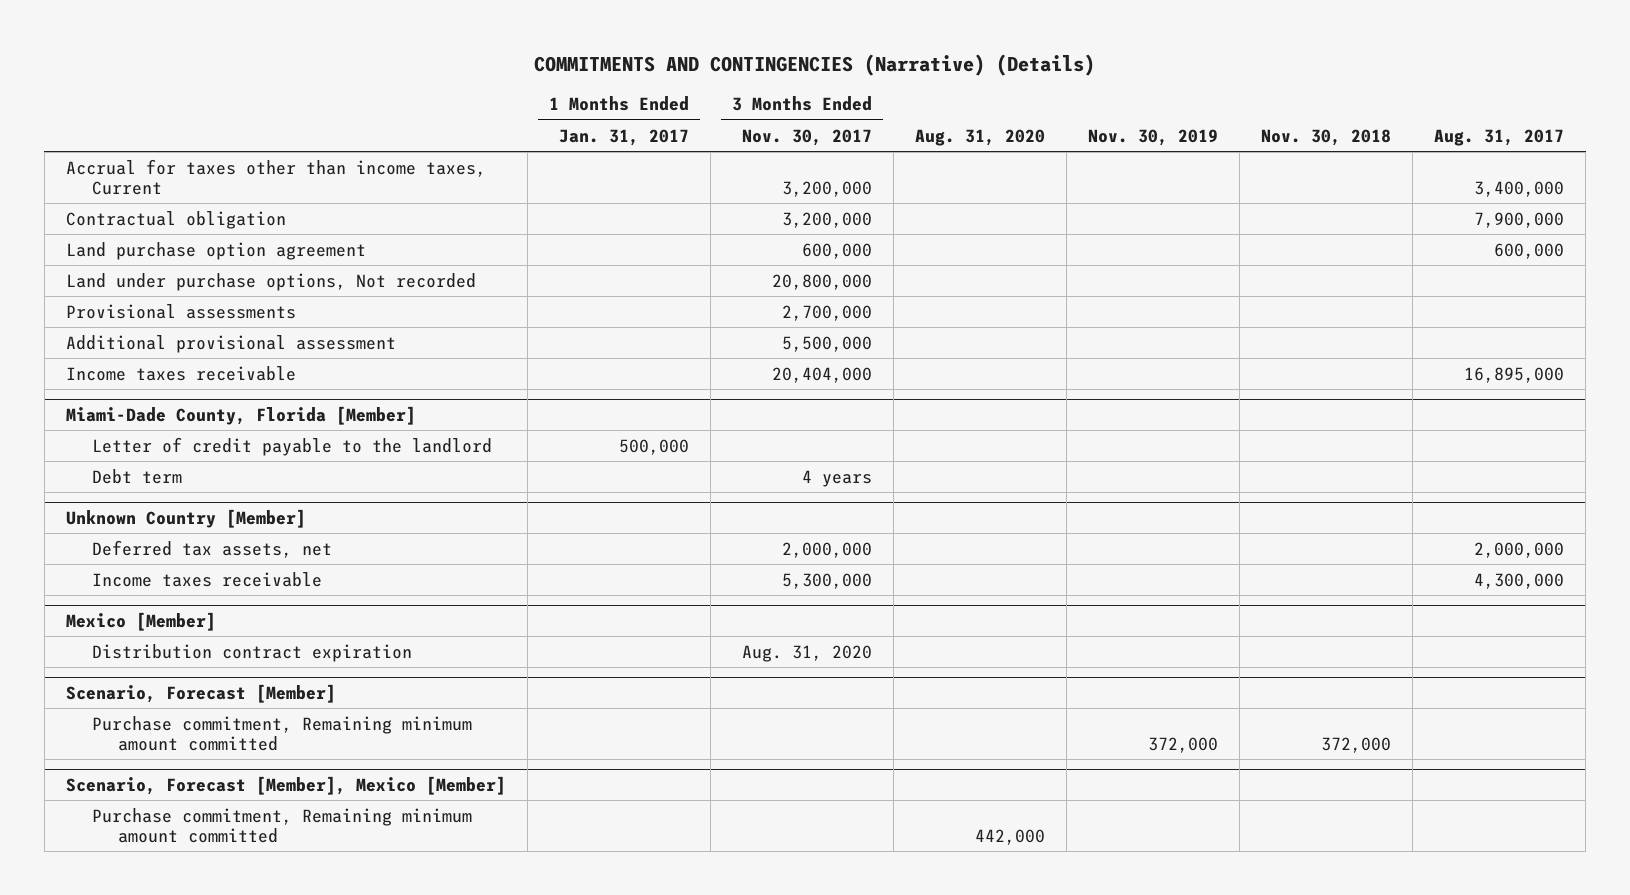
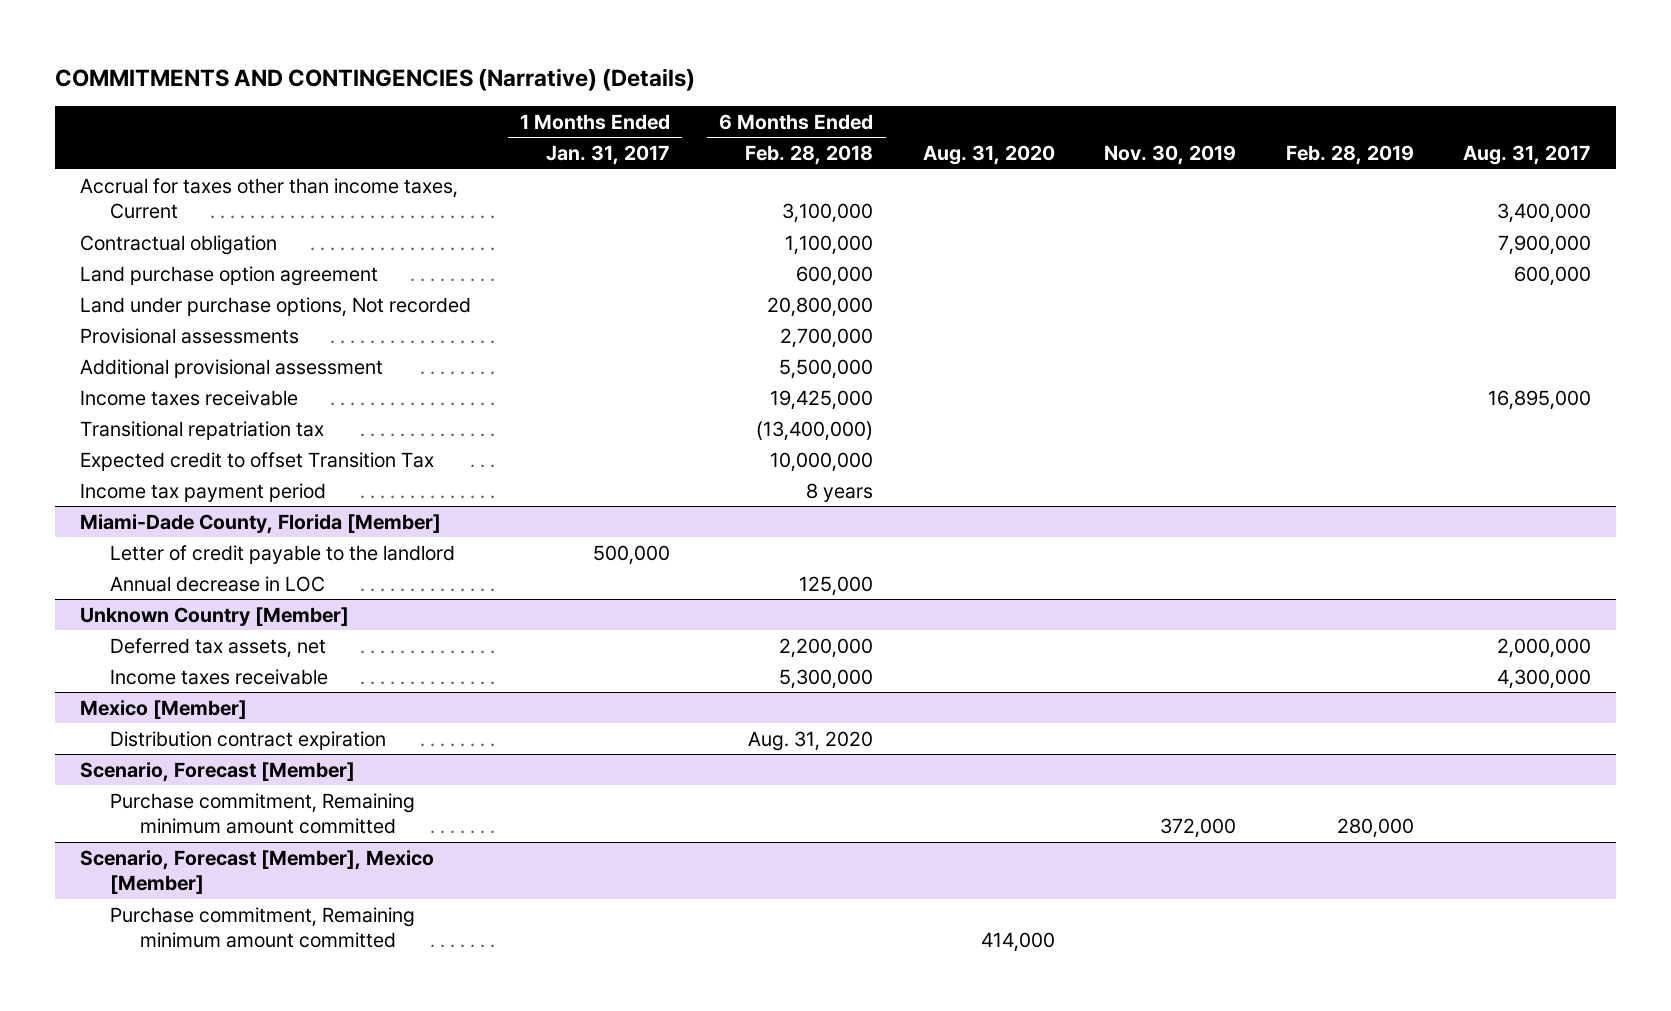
- | 1 Months Ended Jan. 31, 2017 | 3 Months Ended Nov. 30, 2017 | Aug. 31, 2020 | Nov. 30, 2019 | Nov. 30, 2018 | Aug. 31, 2017
+ | 1 Months Ended Jan. 31, 2017 | 6 Months Ended Feb. 28, 2018 | Aug. 31, 2020 | Nov. 30, 2019 | Feb. 28, 2019 | Aug. 31, 2017
+ Transitional repatriation tax | | (13,400,000) | | | |
+ Expected credit to offset Transition Tax | | 10,000,000 | | | |
+ Income tax payment period | | 8 years | | | |
@ Miami-Dade County, Florida [Member]
- Debt term | | 4 years | | | |
+ Annual decrease in LOC | | 125,000 | | | |
@ Scenario, Forecast [Member], Mexico [Member]
- Purchase commitment, Remaining minimum amount committed | | | 442,000 | | |
+ Purchase commitment, Remaining minimum amount committed | | | 414,000 | | |

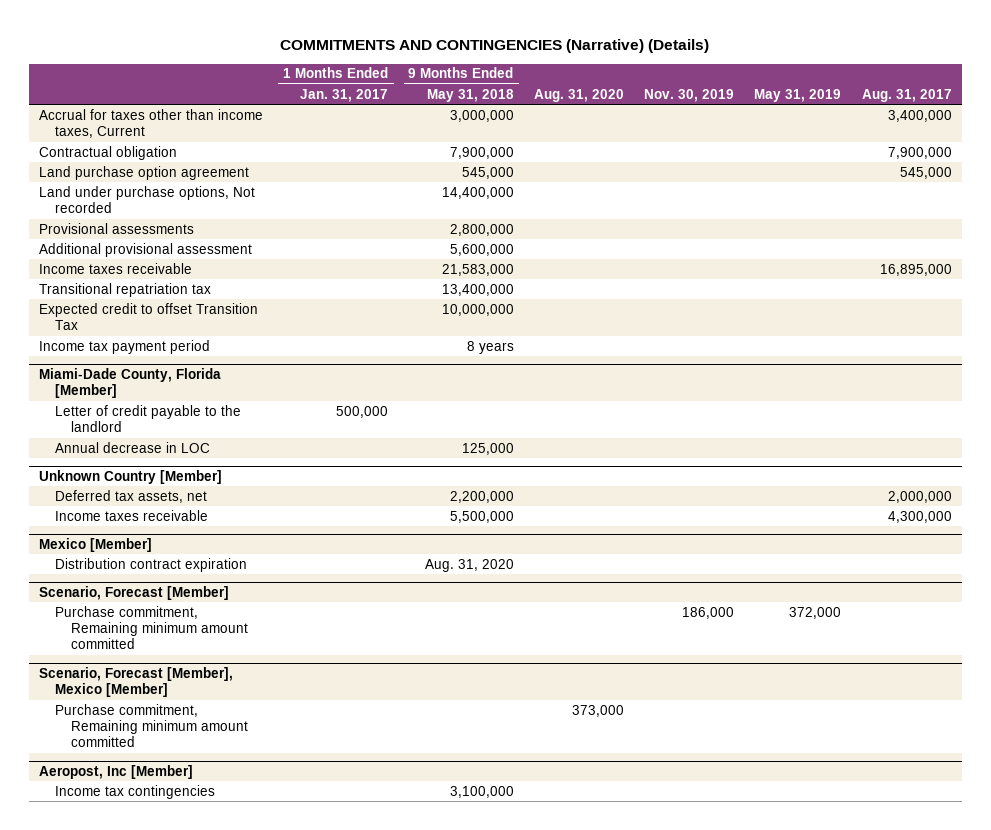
- | 1 Months Ended Jan. 31, 2017 | 6 Months Ended Feb. 28, 2018 | Aug. 31, 2020 | Nov. 30, 2019 | Feb. 28, 2019 | Aug. 31, 2017
+ | 1 Months Ended Jan. 31, 2017 | 9 Months Ended May 31, 2018 | Aug. 31, 2020 | Nov. 30, 2019 | May 31, 2019 | Aug. 31, 2017
- Land purchase option agreement | | 600,000 | | | | 600,000
+ Land purchase option agreement | | 545,000 | | | | 545,000
@ Scenario, Forecast [Member]
- Purchase commitment, Remaining minimum amount committed | | | | 372,000 | 280,000 |
+ Purchase commitment, Remaining minimum amount committed | | | | 186,000 | 372,000 |
@ Scenario, Forecast [Member], Mexico [Member]
- Purchase commitment, Remaining minimum amount committed | | | 414,000 | | |
+ Purchase commitment, Remaining minimum amount committed | | | 373,000 | | |
+ Aeropost, Inc [Member]
+ Income tax contingencies | | 3,100,000 | | | |

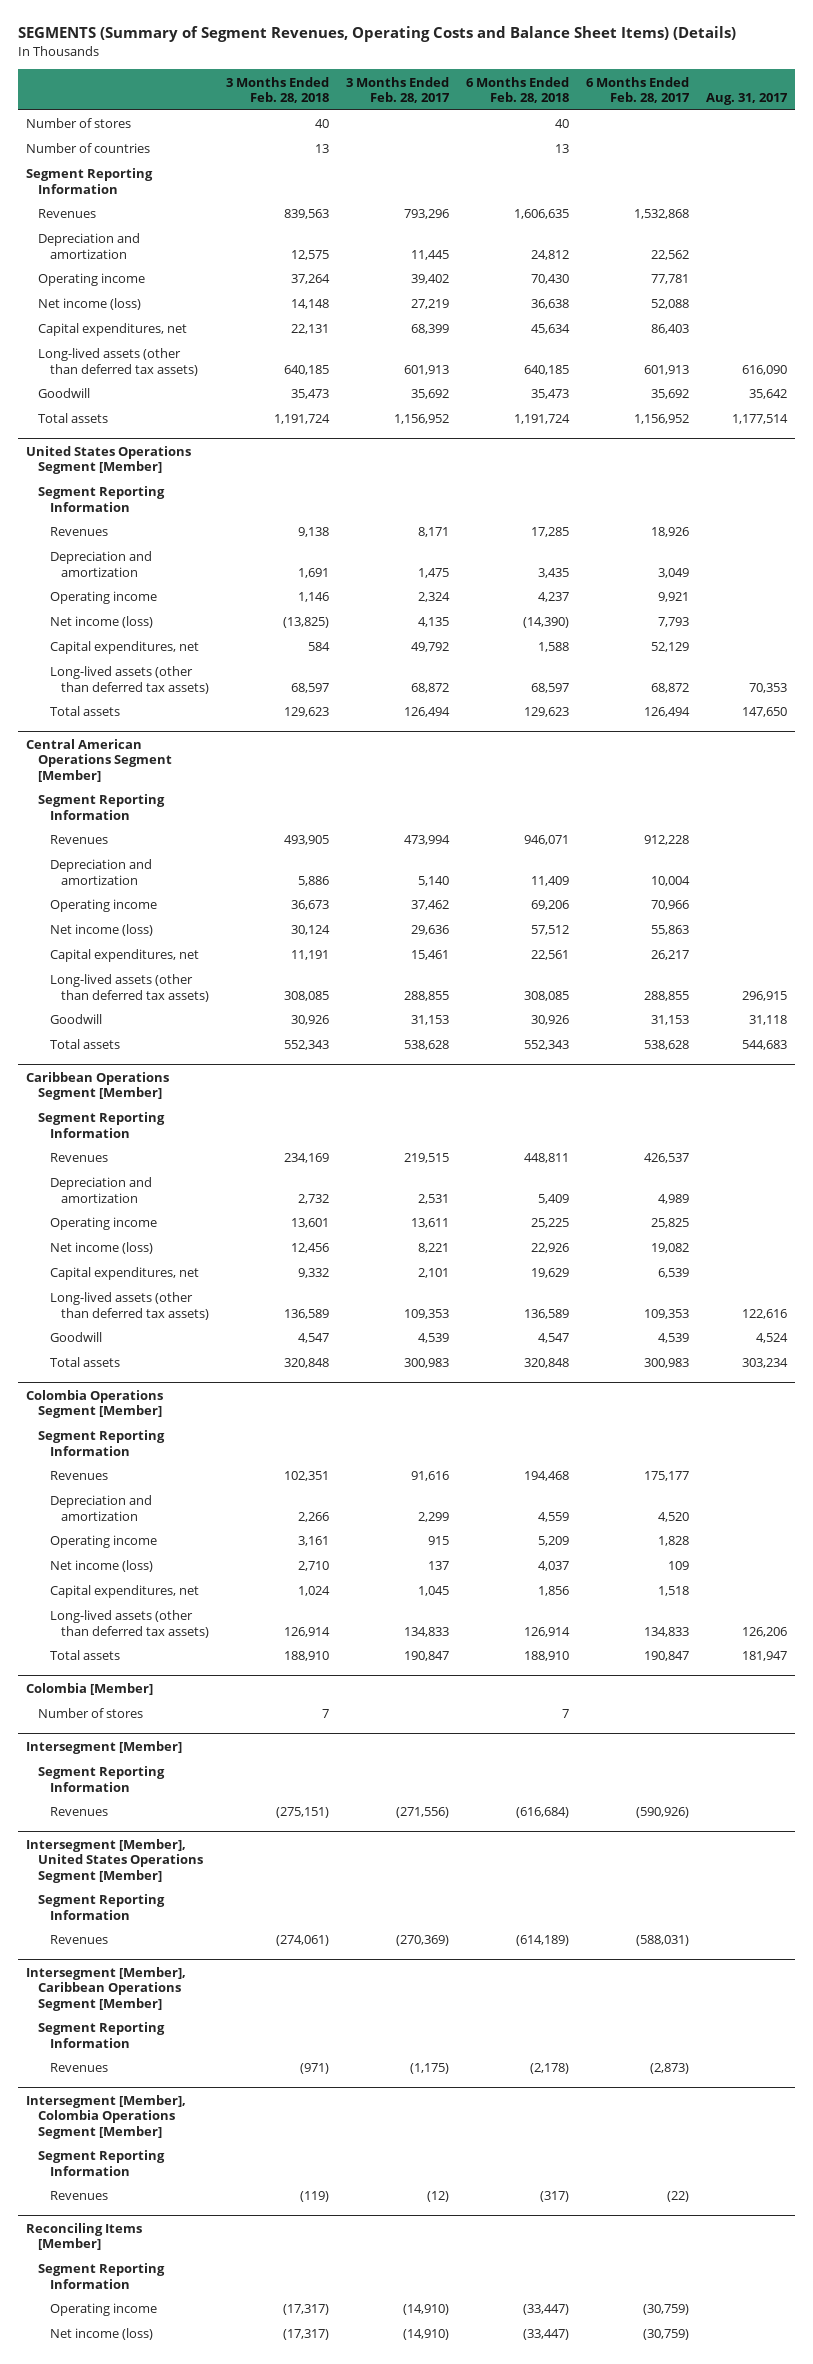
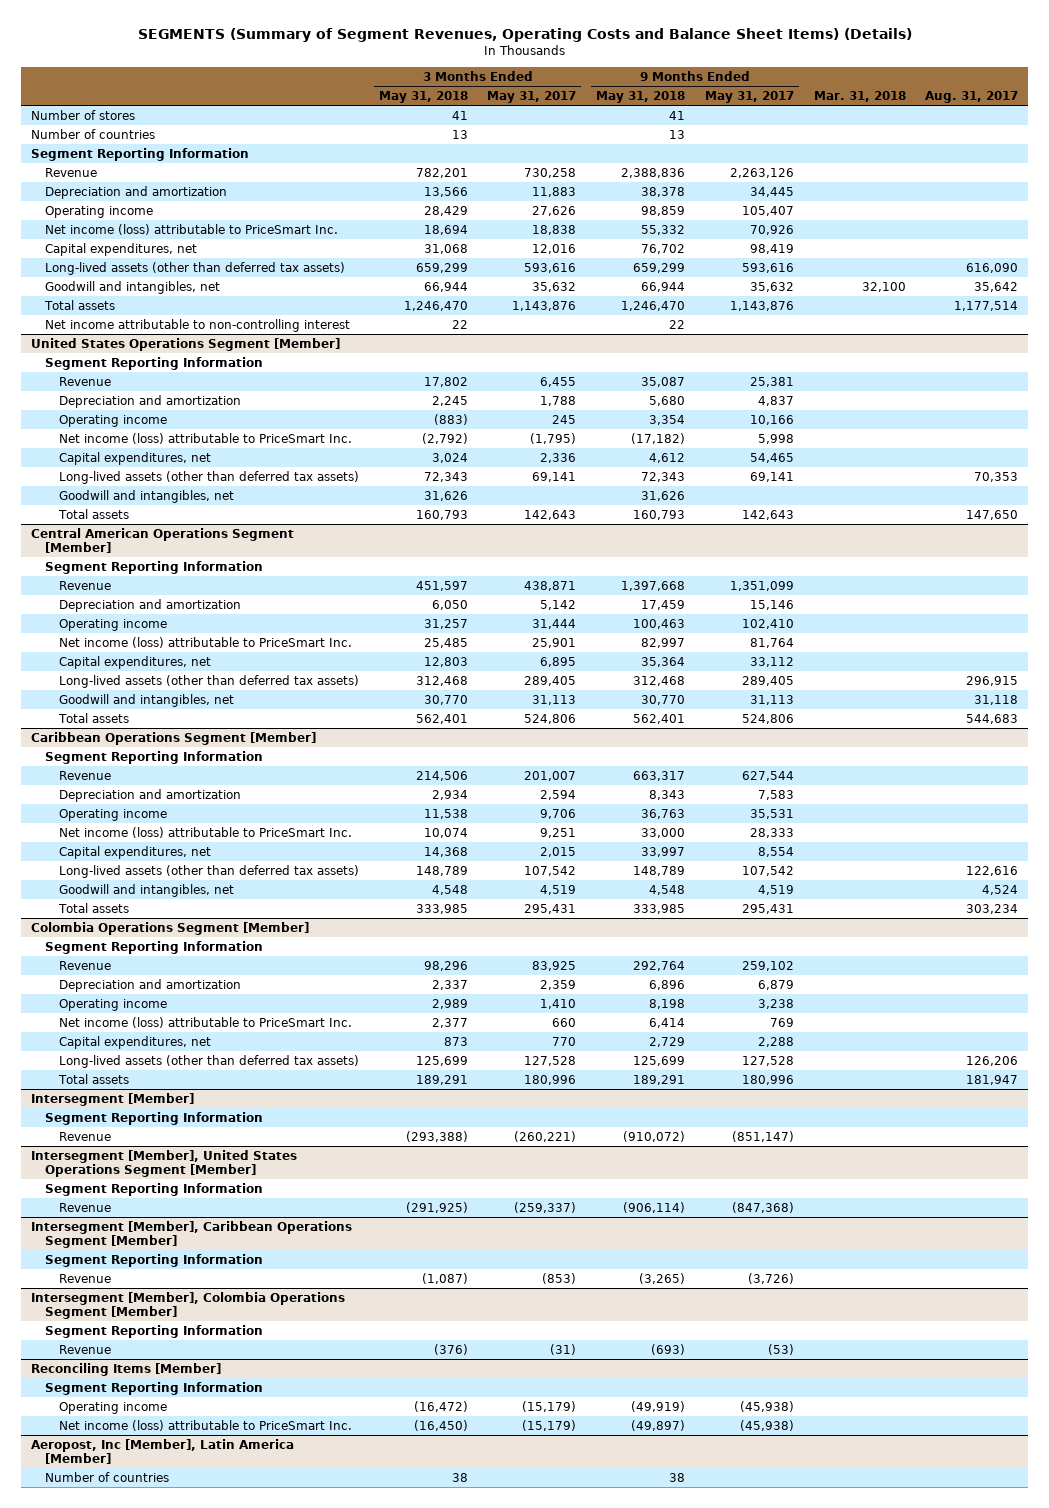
- | 3 Months Ended Feb. 28, 2018 | 3 Months Ended Feb. 28, 2017 | 6 Months Ended Feb. 28, 2018 | 6 Months Ended Feb. 28, 2017 | Aug. 31, 2017
+ | 3 Months Ended May 31, 2018 | 3 Months Ended May 31, 2017 | 9 Months Ended May 31, 2018 | 9 Months Ended May 31, 2017 | Mar. 31, 2018 | Aug. 31, 2017
- Revenues | 839,563 | 793,296 | 1,606,635 | 1,532,868 |
+ Revenue | 782,201 | 730,258 | 2,388,836 | 2,263,126 | |
- Net income (loss) | 14,148 | 27,219 | 36,638 | 52,088 |
+ Net income (loss) attributable to PriceSmart Inc. | 18,694 | 18,838 | 55,332 | 70,926 | |
- Goodwill | 35,473 | 35,692 | 35,473 | 35,692 | 35,642
+ Goodwill and intangibles, net | 66,944 | 35,632 | 66,944 | 35,632 | 32,100 | 35,642
+ Net income attributable to non-controlling interest | 22 | | 22 | | |
@ United States Operations Segment [Member]
- Revenues | 9,138 | 8,171 | 17,285 | 18,926 |
+ Revenue | 17,802 | 6,455 | 35,087 | 25,381 | |
- Net income (loss) | (13,825) | 4,135 | (14,390) | 7,793 |
+ Net income (loss) attributable to PriceSmart Inc. | (2,792) | (1,795) | (17,182) | 5,998 | |
+ Goodwill and intangibles, net | 31,626 | | 31,626 | | |
@ Central American Operations Segment [Member]
- Revenues | 493,905 | 473,994 | 946,071 | 912,228 |
+ Revenue | 451,597 | 438,871 | 1,397,668 | 1,351,099 | |
- Net income (loss) | 30,124 | 29,636 | 57,512 | 55,863 |
+ Net income (loss) attributable to PriceSmart Inc. | 25,485 | 25,901 | 82,997 | 81,764 | |
- Goodwill | 30,926 | 31,153 | 30,926 | 31,153 | 31,118
+ Goodwill and intangibles, net | 30,770 | 31,113 | 30,770 | 31,113 | | 31,118
@ Caribbean Operations Segment [Member]
- Revenues | 234,169 | 219,515 | 448,811 | 426,537 |
+ Revenue | 214,506 | 201,007 | 663,317 | 627,544 | |
- Net income (loss) | 12,456 | 8,221 | 22,926 | 19,082 |
+ Net income (loss) attributable to PriceSmart Inc. | 10,074 | 9,251 | 33,000 | 28,333 | |
- Goodwill | 4,547 | 4,539 | 4,547 | 4,539 | 4,524
+ Goodwill and intangibles, net | 4,548 | 4,519 | 4,548 | 4,519 | | 4,524
@ Colombia Operations Segment [Member]
- Revenues | 102,351 | 91,616 | 194,468 | 175,177 |
+ Revenue | 98,296 | 83,925 | 292,764 | 259,102 | |
- Net income (loss) | 2,710 | 137 | 4,037 | 109 |
+ Net income (loss) attributable to PriceSmart Inc. | 2,377 | 660 | 6,414 | 769 | |
- Colombia [Member]
- Number of stores | 7 | | 7 | |
@ Intersegment [Member]
- Revenues | (275,151) | (271,556) | (616,684) | (590,926) |
+ Revenue | (293,388) | (260,221) | (910,072) | (851,147) | |
@ Intersegment [Member], United States Operations Segment [Member]
- Revenues | (274,061) | (270,369) | (614,189) | (588,031) |
+ Revenue | (291,925) | (259,337) | (906,114) | (847,368) | |
@ Intersegment [Member], Caribbean Operations Segment [Member]
- Revenues | (971) | (1,175) | (2,178) | (2,873) |
+ Revenue | (1,087) | (853) | (3,265) | (3,726) | |
@ Intersegment [Member], Colombia Operations Segment [Member]
- Revenues | (119) | (12) | (317) | (22) |
+ Revenue | (376) | (31) | (693) | (53) | |
@ Reconciling Items [Member]
- Net income (loss) | (17,317) | (14,910) | (33,447) | (30,759) |
+ Net income (loss) attributable to PriceSmart Inc. | (16,450) | (15,179) | (49,897) | (45,938) | |
+ Aeropost, Inc [Member], Latin America [Member]
+ Number of countries | 38 | | 38 | | |

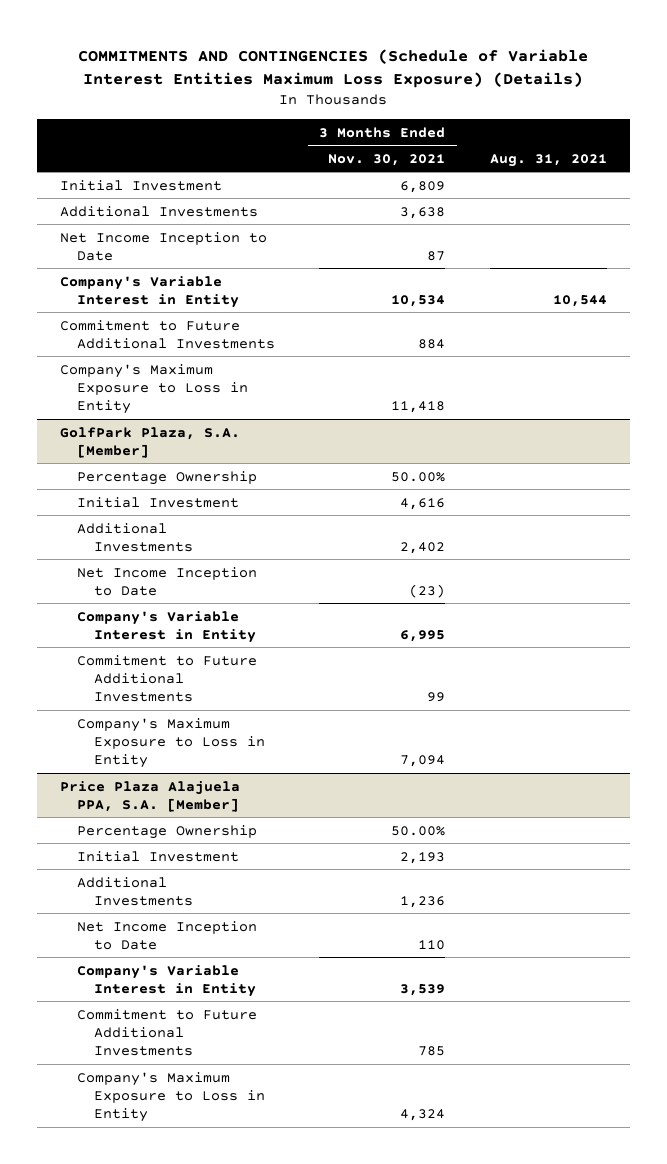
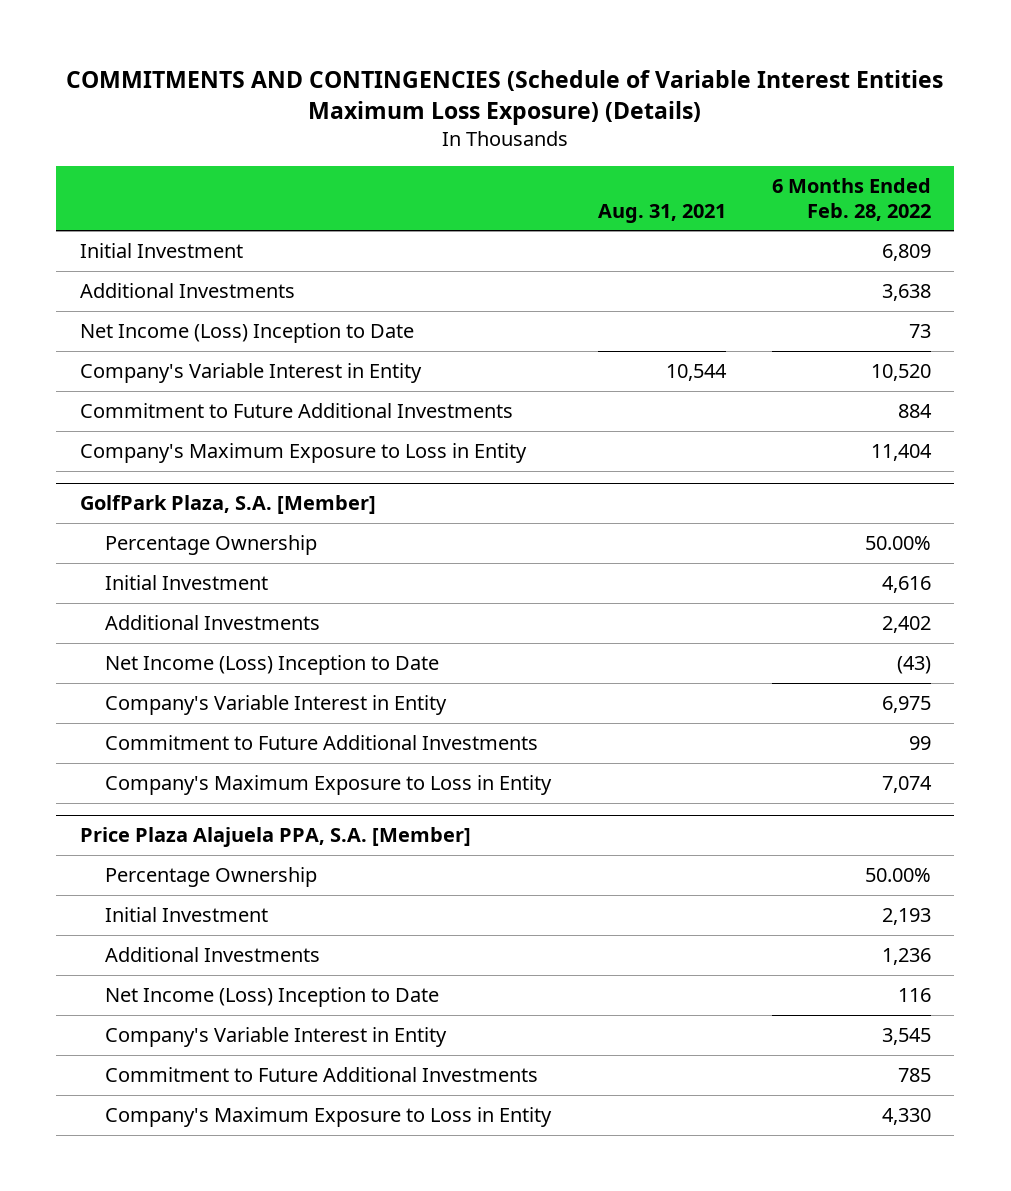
- | 3 Months Ended Nov. 30, 2021 | Aug. 31, 2021
+ | Aug. 31, 2021 | 6 Months Ended Feb. 28, 2022
- Net Income Inception to Date | 87 |
+ Net Income (Loss) Inception to Date | | 73
@ GolfPark Plaza, S.A. [Member]
- Net Income Inception to Date | (23) |
+ Net Income (Loss) Inception to Date | | (43)
@ Price Plaza Alajuela PPA, S.A. [Member]
- Net Income Inception to Date | 110 |
+ Net Income (Loss) Inception to Date | | 116

